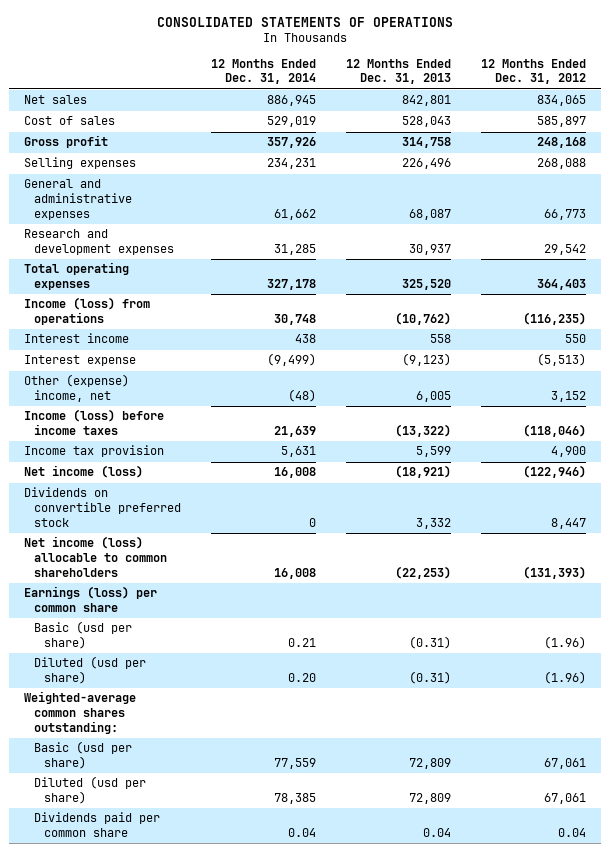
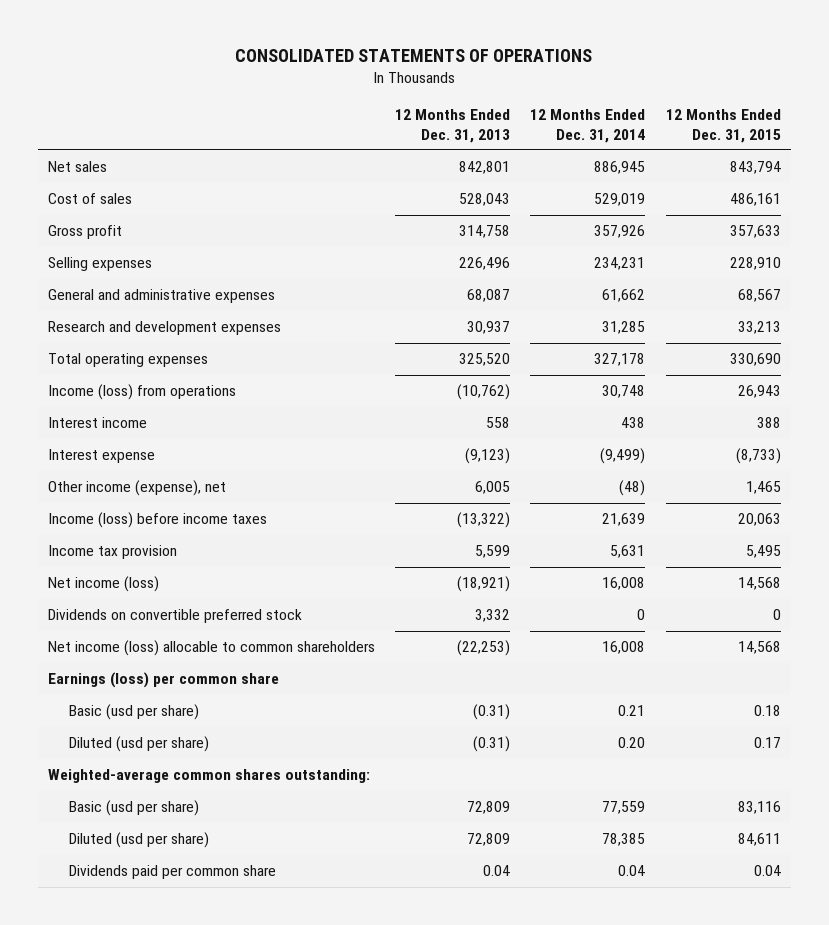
- | 12 Months Ended Dec. 31, 2014 | 12 Months Ended Dec. 31, 2013 | 12 Months Ended Dec. 31, 2012
+ | 12 Months Ended Dec. 31, 2013 | 12 Months Ended Dec. 31, 2014 | 12 Months Ended Dec. 31, 2015
- Other (expense) income, net | (48) | 6,005 | 3,152
+ Other income (expense), net | 6,005 | (48) | 1,465

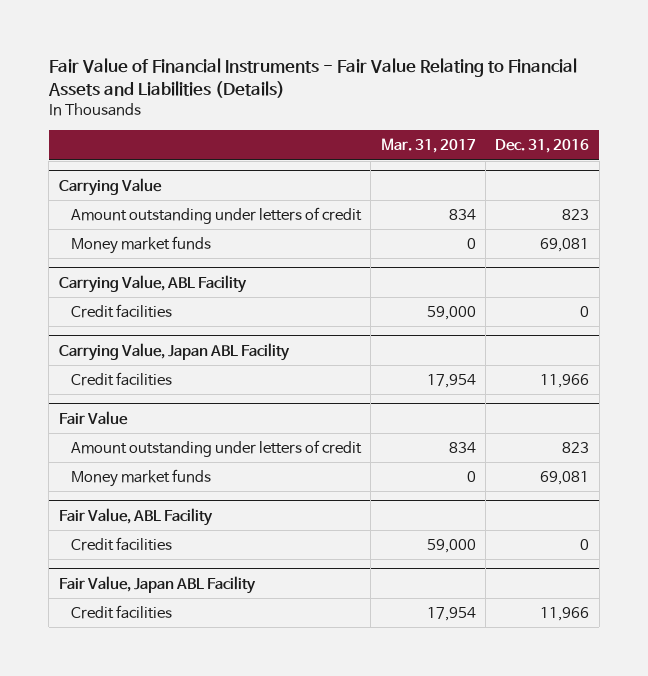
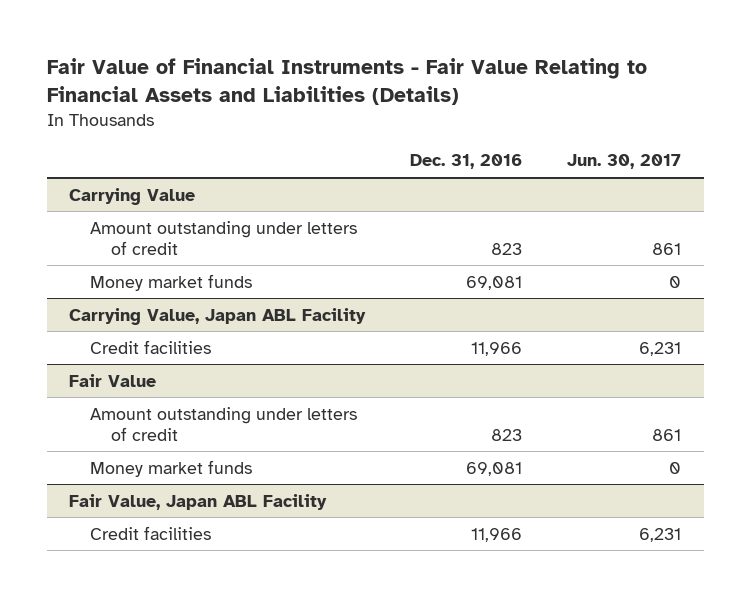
- | Mar. 31, 2017 | Dec. 31, 2016
+ | Dec. 31, 2016 | Jun. 30, 2017
- Carrying Value, ABL Facility
- Credit facilities | 59,000 | 0
- Fair Value, ABL Facility
- Credit facilities | 59,000 | 0

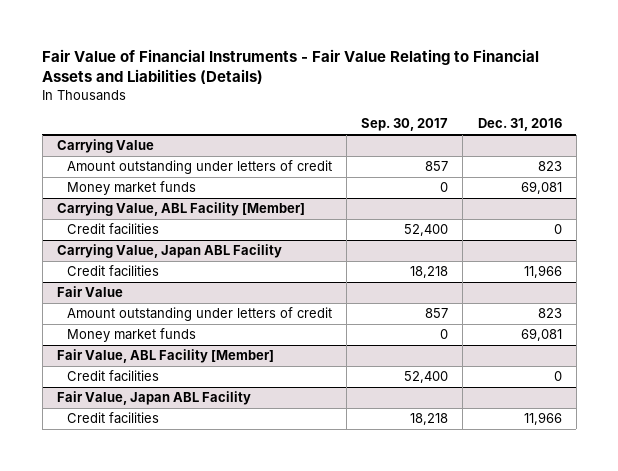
- | Dec. 31, 2016 | Jun. 30, 2017
+ | Sep. 30, 2017 | Dec. 31, 2016
+ Carrying Value, ABL Facility [Member]
+ Credit facilities | 52,400 | 0
+ Fair Value, ABL Facility [Member]
+ Credit facilities | 52,400 | 0

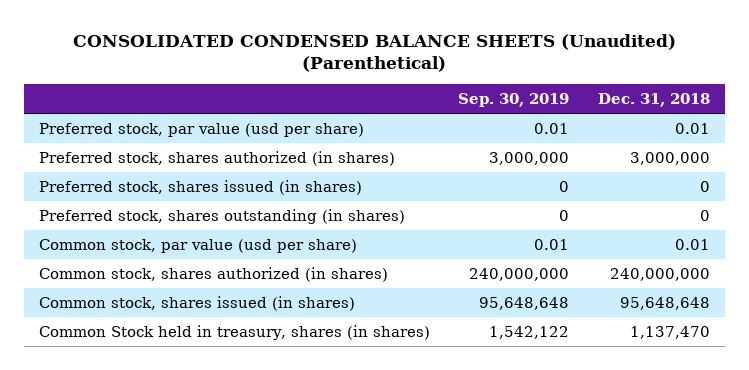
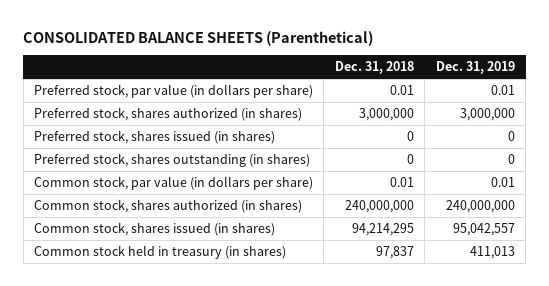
- CONSOLIDATED CONDENSED BALANCE SHEETS (Unaudited) (Parenthetical)
+ CONSOLIDATED BALANCE SHEETS (Parenthetical)
- | Sep. 30, 2019 | Dec. 31, 2018
+ | Dec. 31, 2018 | Dec. 31, 2019
- Preferred stock, par value (usd per share) | 0.01 | 0.01
+ Preferred stock, par value (in dollars per share) | 0.01 | 0.01
- Common stock, par value (usd per share) | 0.01 | 0.01
+ Common stock, par value (in dollars per share) | 0.01 | 0.01
- Common stock, shares issued (in shares) | 95,648,648 | 95,648,648
- Common Stock held in treasury, shares (in shares) | 1,542,122 | 1,137,470
+ Common stock, shares issued (in shares) | 94,214,295 | 95,042,557
+ Common stock held in treasury (in shares) | 97,837 | 411,013

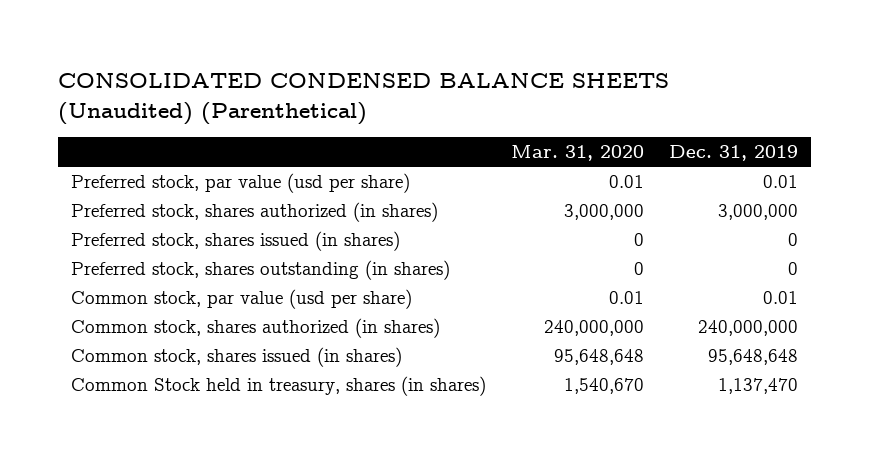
- CONSOLIDATED BALANCE SHEETS (Parenthetical)
+ CONSOLIDATED CONDENSED BALANCE SHEETS (Unaudited) (Parenthetical)
- | Dec. 31, 2018 | Dec. 31, 2019
+ | Mar. 31, 2020 | Dec. 31, 2019
- Preferred stock, par value (in dollars per share) | 0.01 | 0.01
+ Preferred stock, par value (usd per share) | 0.01 | 0.01
- Common stock, par value (in dollars per share) | 0.01 | 0.01
+ Common stock, par value (usd per share) | 0.01 | 0.01
- Common stock, shares issued (in shares) | 94,214,295 | 95,042,557
- Common stock held in treasury (in shares) | 97,837 | 411,013
+ Common stock, shares issued (in shares) | 95,648,648 | 95,648,648
+ Common Stock held in treasury, shares (in shares) | 1,540,670 | 1,137,470

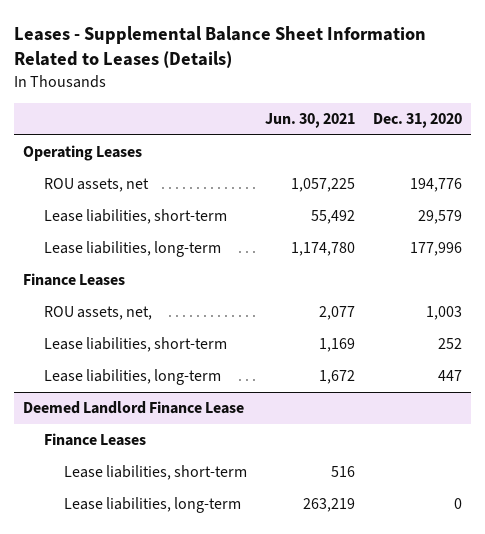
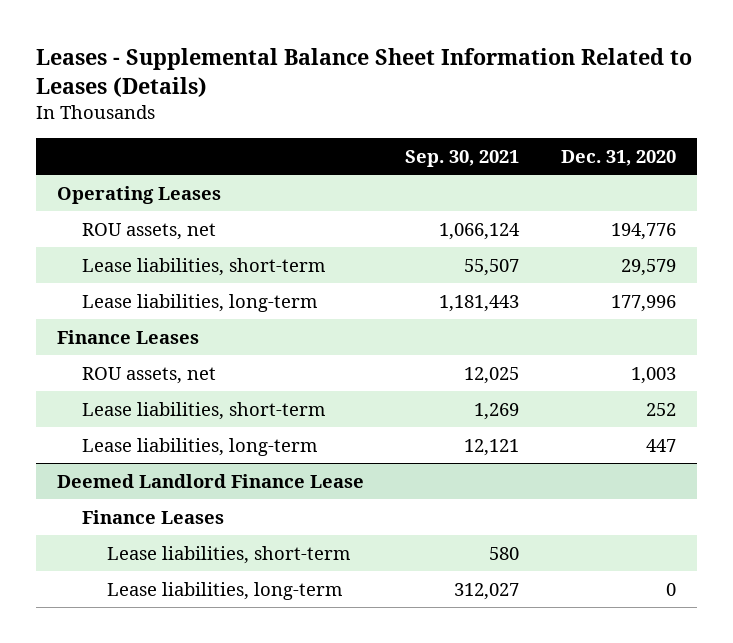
- | Jun. 30, 2021 | Dec. 31, 2020
+ | Sep. 30, 2021 | Dec. 31, 2020
- ROU assets, net, | 2,077 | 1,003
+ ROU assets, net | 12,025 | 1,003

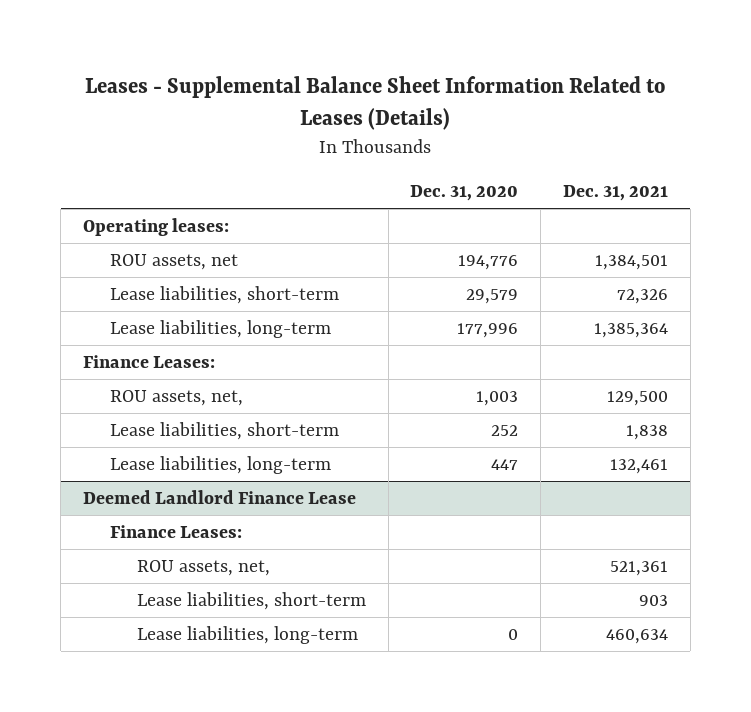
- | Sep. 30, 2021 | Dec. 31, 2020
+ | Dec. 31, 2020 | Dec. 31, 2021
- Operating Leases
+ Operating leases:
- Finance Leases
- ROU assets, net | 12,025 | 1,003
+ Finance Leases:
+ ROU assets, net, | 1,003 | 129,500
@ Deemed Landlord Finance Lease
- Finance Leases
+ Finance Leases:
+ ROU assets, net, | | 521,361

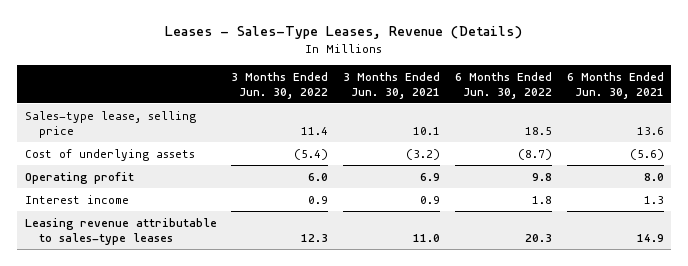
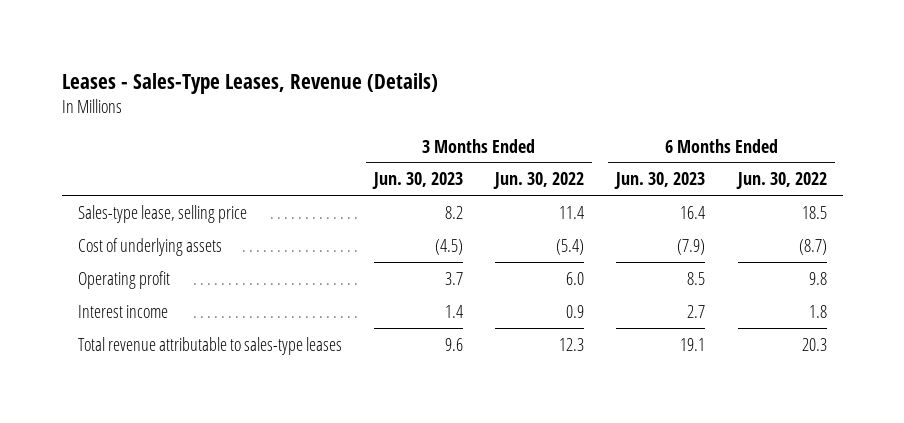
- | 3 Months Ended Jun. 30, 2022 | 3 Months Ended Jun. 30, 2021 | 6 Months Ended Jun. 30, 2022 | 6 Months Ended Jun. 30, 2021
+ | 3 Months Ended Jun. 30, 2023 | 3 Months Ended Jun. 30, 2022 | 6 Months Ended Jun. 30, 2023 | 6 Months Ended Jun. 30, 2022
- Leasing revenue attributable to sales-type leases | 12.3 | 11.0 | 20.3 | 14.9
+ Total revenue attributable to sales-type leases | 9.6 | 12.3 | 19.1 | 20.3

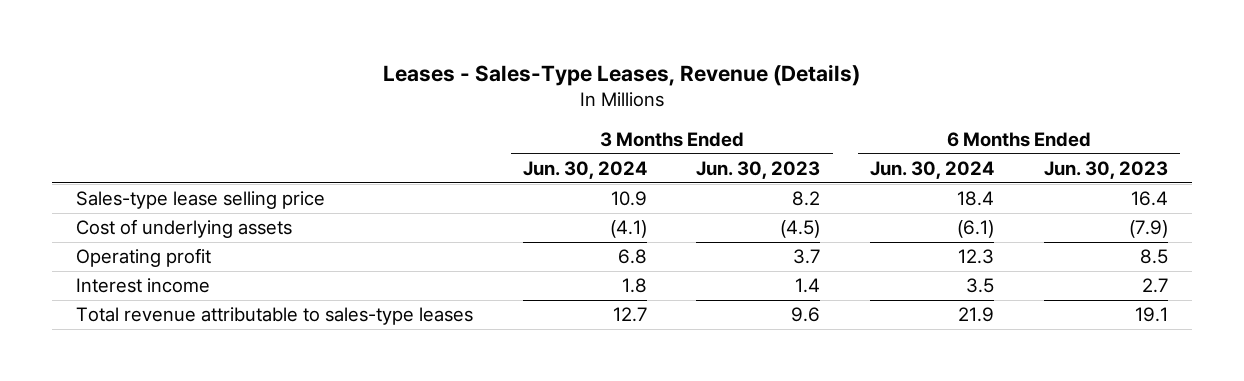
- | 3 Months Ended Jun. 30, 2023 | 3 Months Ended Jun. 30, 2022 | 6 Months Ended Jun. 30, 2023 | 6 Months Ended Jun. 30, 2022
+ | 3 Months Ended Jun. 30, 2024 | 3 Months Ended Jun. 30, 2023 | 6 Months Ended Jun. 30, 2024 | 6 Months Ended Jun. 30, 2023
- Sales-type lease, selling price | 8.2 | 11.4 | 16.4 | 18.5
+ Sales-type lease selling price | 10.9 | 8.2 | 18.4 | 16.4

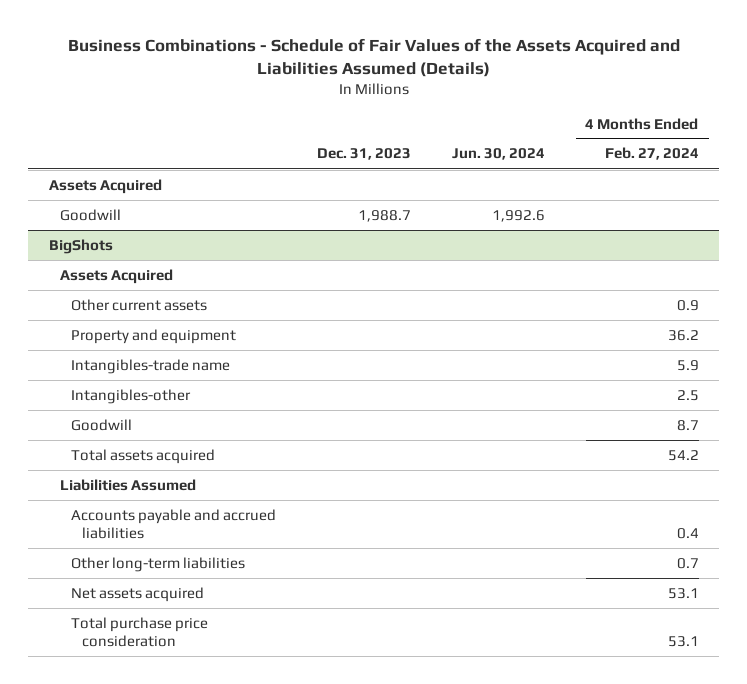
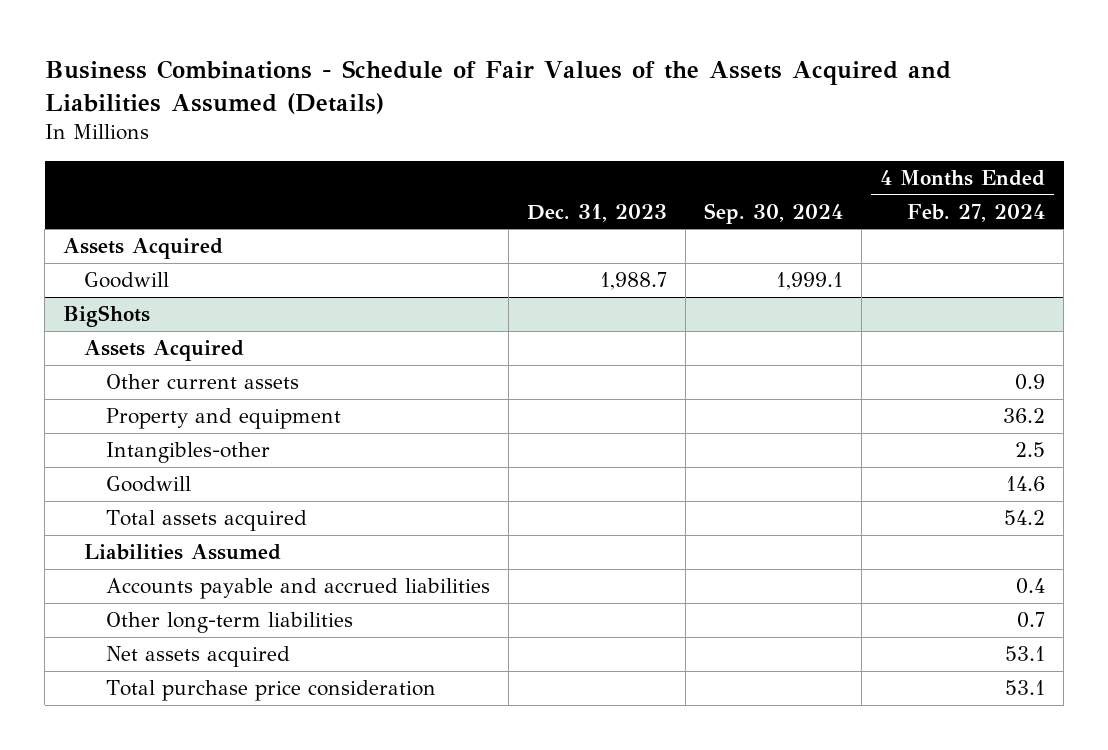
- | Dec. 31, 2023 | Jun. 30, 2024 | 4 Months Ended Feb. 27, 2024
+ | Dec. 31, 2023 | Sep. 30, 2024 | 4 Months Ended Feb. 27, 2024
@ BigShots
- Intangibles-trade name | | | 5.9
- Goodwill | | | 8.7
+ Goodwill | | | 14.6

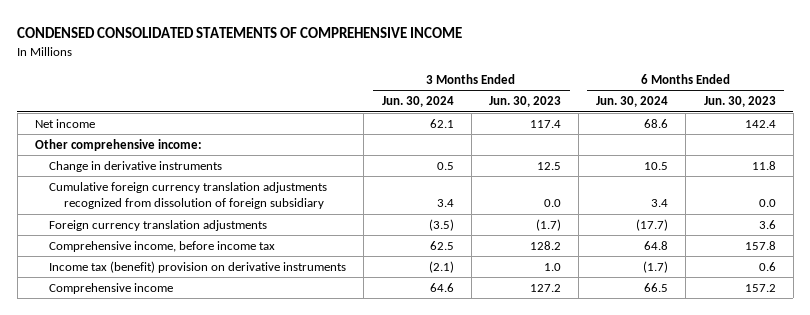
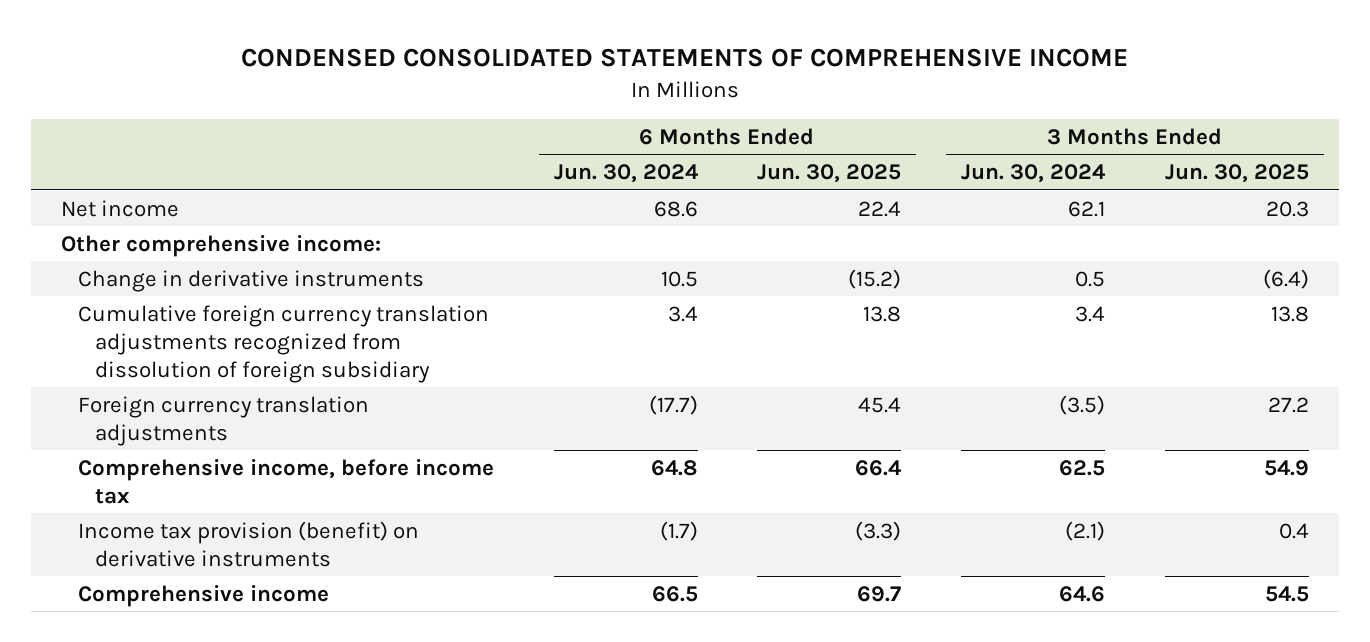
- | 3 Months Ended Jun. 30, 2024 | 3 Months Ended Jun. 30, 2023 | 6 Months Ended Jun. 30, 2024 | 6 Months Ended Jun. 30, 2023
+ | 6 Months Ended Jun. 30, 2024 | 6 Months Ended Jun. 30, 2025 | 3 Months Ended Jun. 30, 2024 | 3 Months Ended Jun. 30, 2025
- Income tax (benefit) provision on derivative instruments | (2.1) | 1.0 | (1.7) | 0.6
+ Income tax provision (benefit) on derivative instruments | (1.7) | (3.3) | (2.1) | 0.4

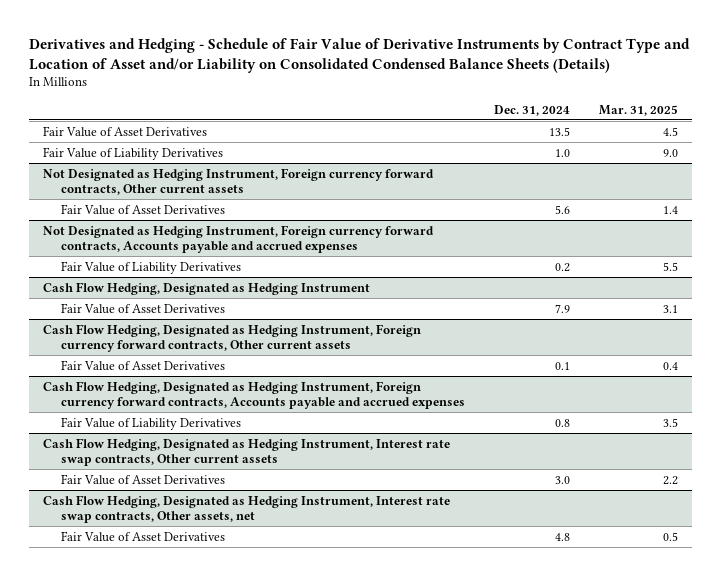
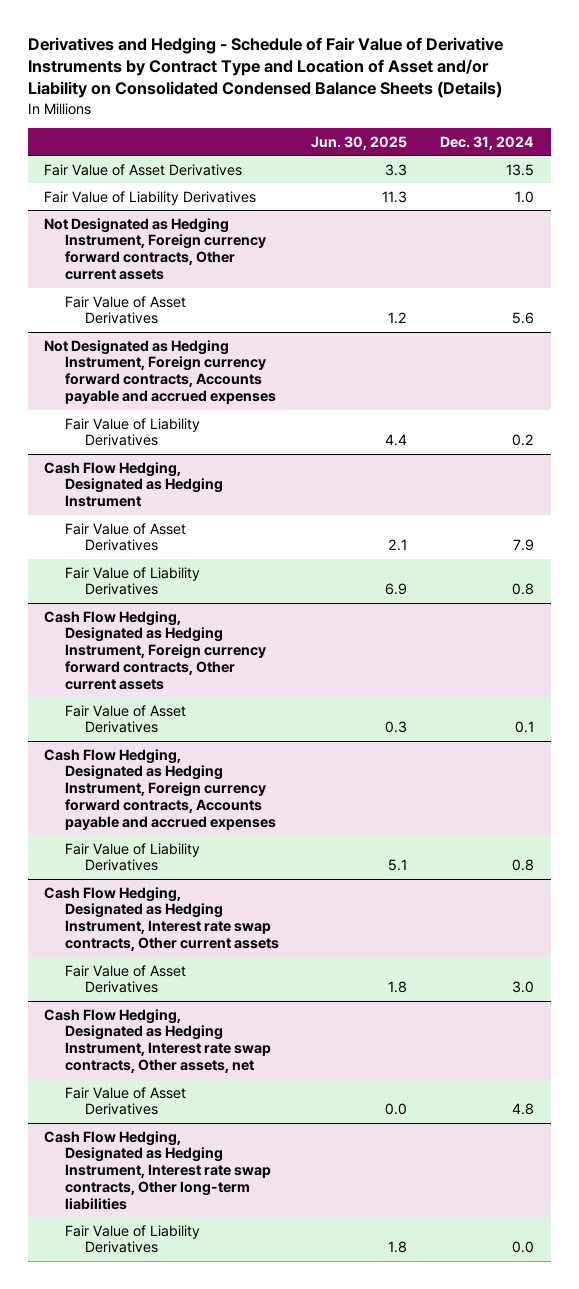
- | Dec. 31, 2024 | Mar. 31, 2025
+ | Jun. 30, 2025 | Dec. 31, 2024
@ Cash Flow Hedging, Designated as Hedging Instrument
+ Fair Value of Liability Derivatives | 6.9 | 0.8
+ Cash Flow Hedging, Designated as Hedging Instrument, Interest rate swap contracts, Other long-term liabilities
+ Fair Value of Liability Derivatives | 1.8 | 0.0

